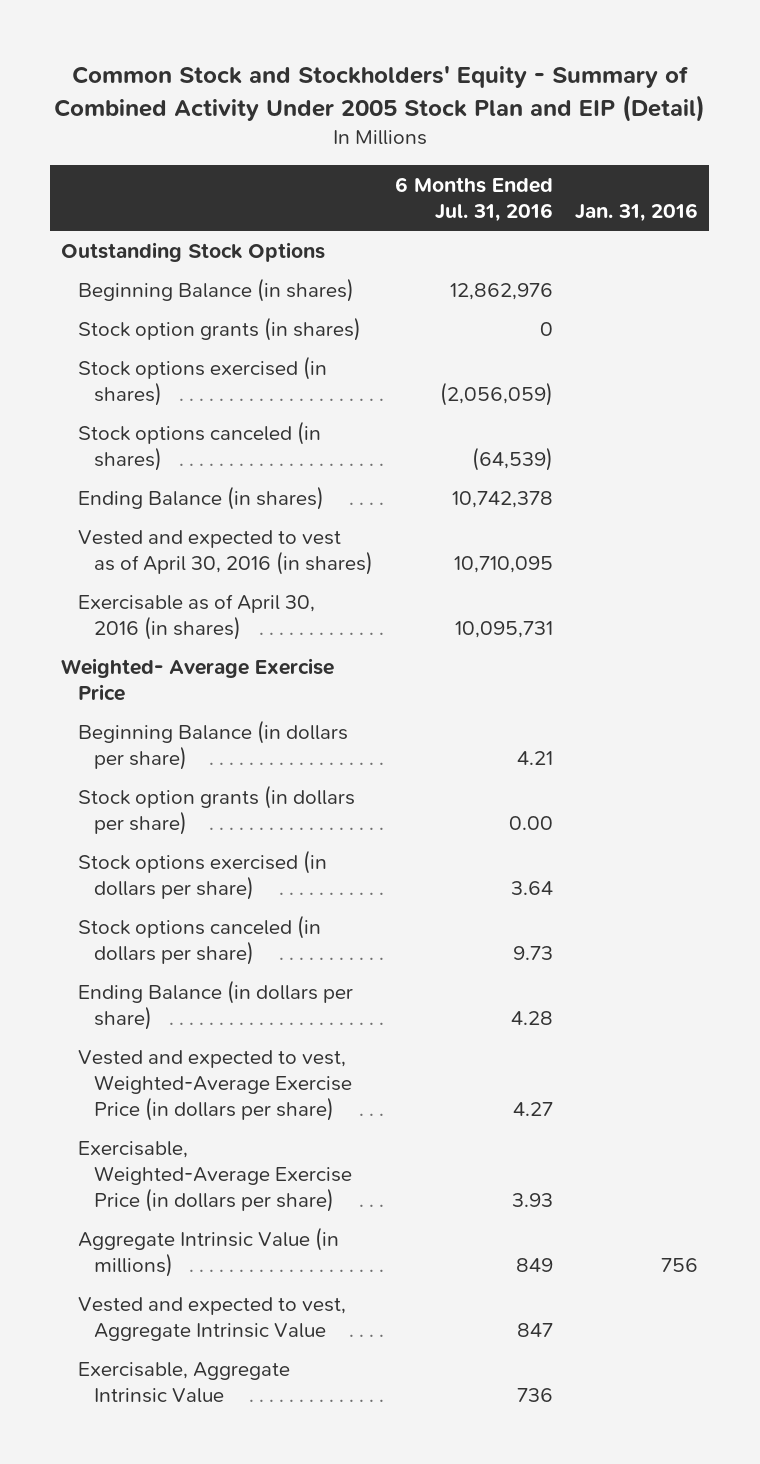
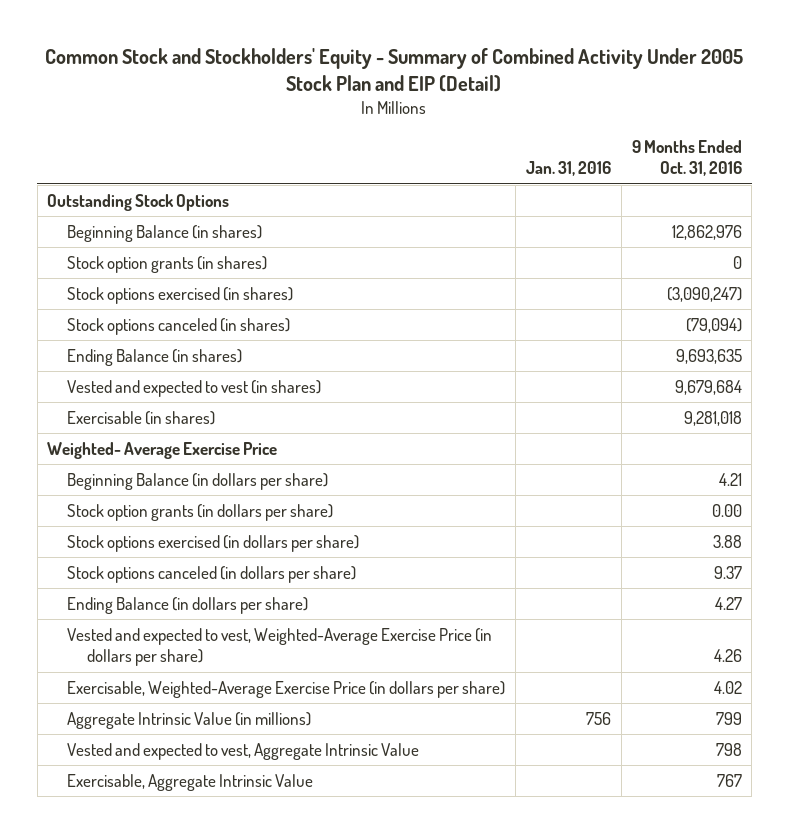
- | 6 Months Ended Jul. 31, 2016 | Jan. 31, 2016
+ | Jan. 31, 2016 | 9 Months Ended Oct. 31, 2016
- Vested and expected to vest as of April 30, 2016 (in shares) | 10,710,095 |
- Exercisable as of April 30, 2016 (in shares) | 10,095,731 |
+ Vested and expected to vest (in shares) | | 9,679,684
+ Exercisable (in shares) | | 9,281,018

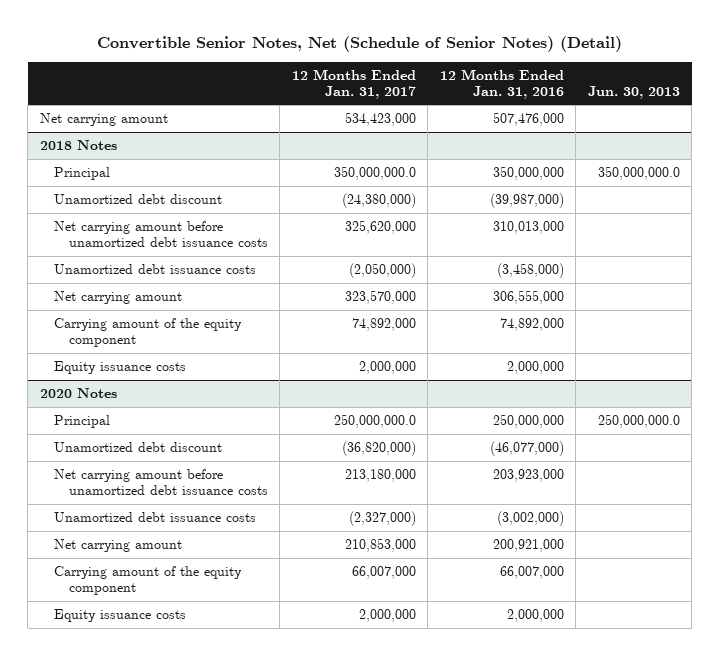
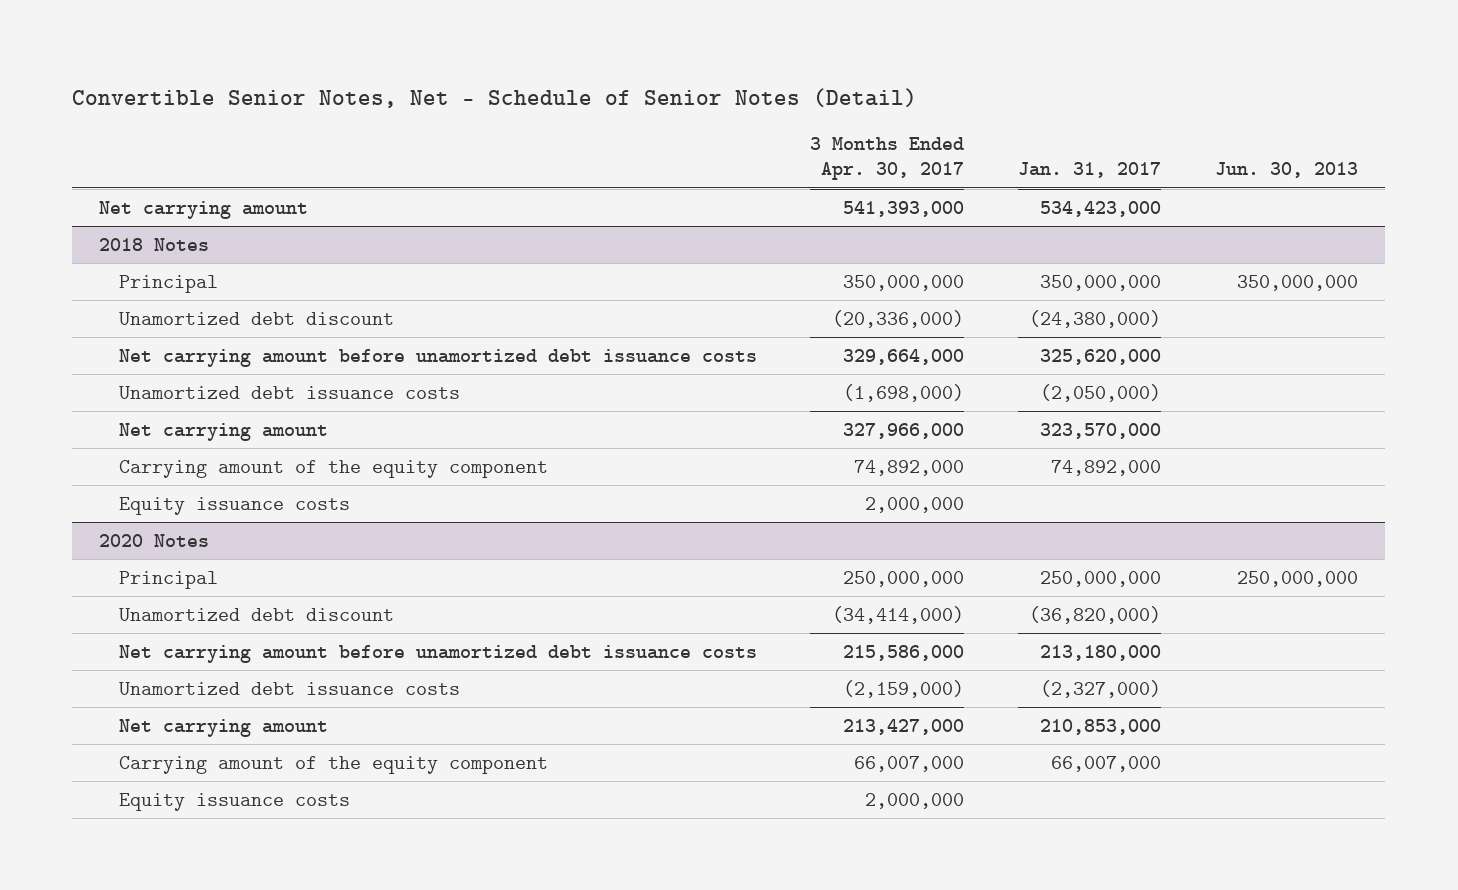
- Convertible Senior Notes, Net (Schedule of Senior Notes) (Detail)
+ Convertible Senior Notes, Net - Schedule of Senior Notes (Detail)
- | 12 Months Ended Jan. 31, 2017 | 12 Months Ended Jan. 31, 2016 | Jun. 30, 2013
+ | 3 Months Ended Apr. 30, 2017 | Jan. 31, 2017 | Jun. 30, 2013
@ 2018 Notes
- Principal | 350,000,000.0 | 350,000,000 | 350,000,000.0
+ Principal | 350,000,000 | 350,000,000 | 350,000,000
@ 2020 Notes
- Principal | 250,000,000.0 | 250,000,000 | 250,000,000.0
+ Principal | 250,000,000 | 250,000,000 | 250,000,000

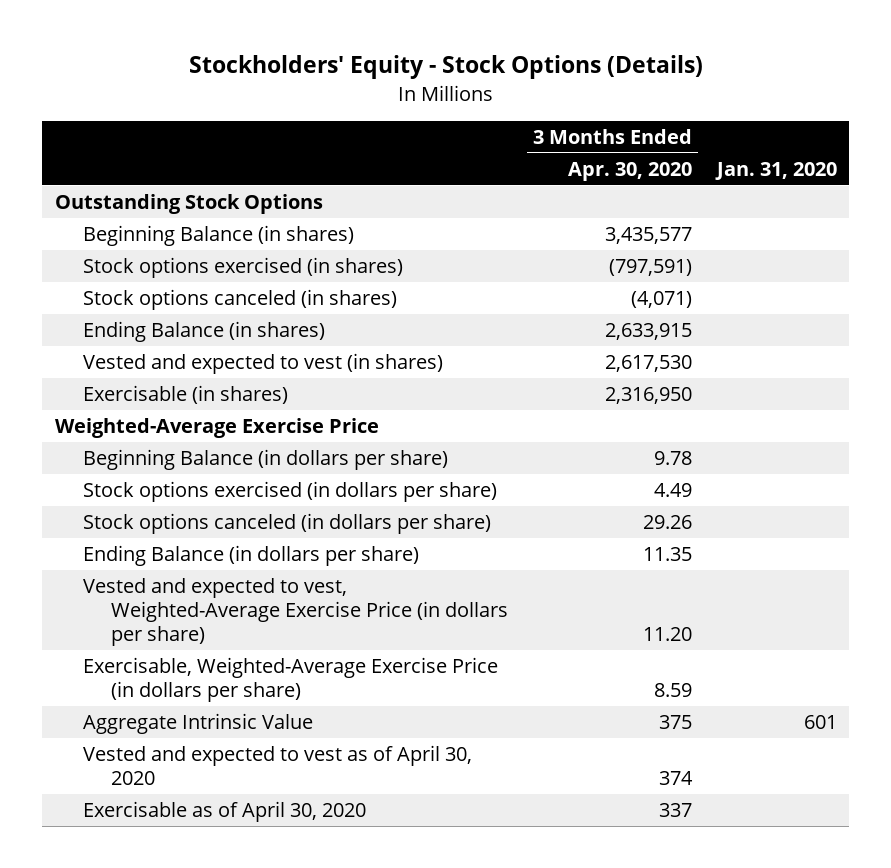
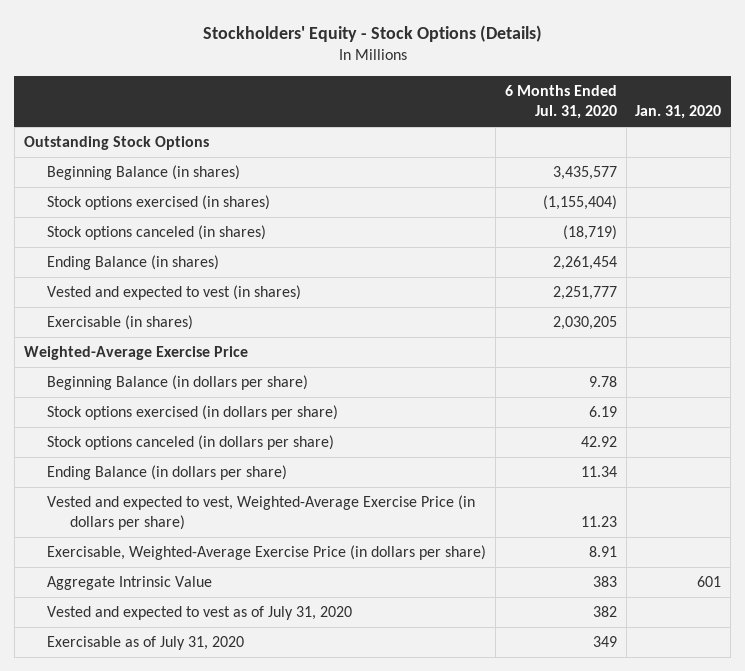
- | 3 Months Ended Apr. 30, 2020 | Jan. 31, 2020
+ | 6 Months Ended Jul. 31, 2020 | Jan. 31, 2020
- Vested and expected to vest as of April 30, 2020 | 374 |
- Exercisable as of April 30, 2020 | 337 |
+ Vested and expected to vest as of July 31, 2020 | 382 |
+ Exercisable as of July 31, 2020 | 349 |

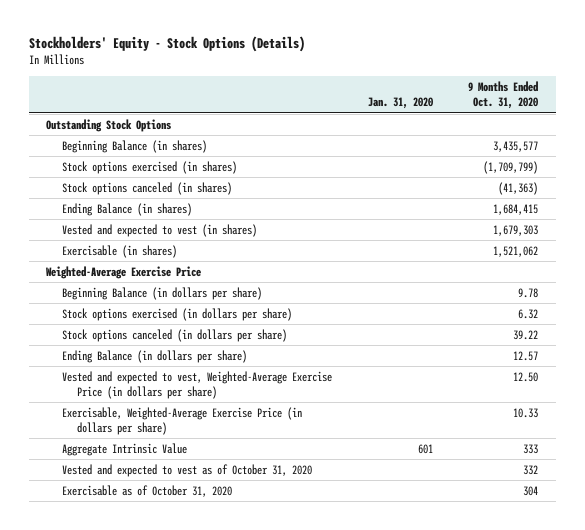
- | 6 Months Ended Jul. 31, 2020 | Jan. 31, 2020
+ | Jan. 31, 2020 | 9 Months Ended Oct. 31, 2020
- Vested and expected to vest as of July 31, 2020 | 382 |
- Exercisable as of July 31, 2020 | 349 |
+ Vested and expected to vest as of October 31, 2020 | | 332
+ Exercisable as of October 31, 2020 | | 304

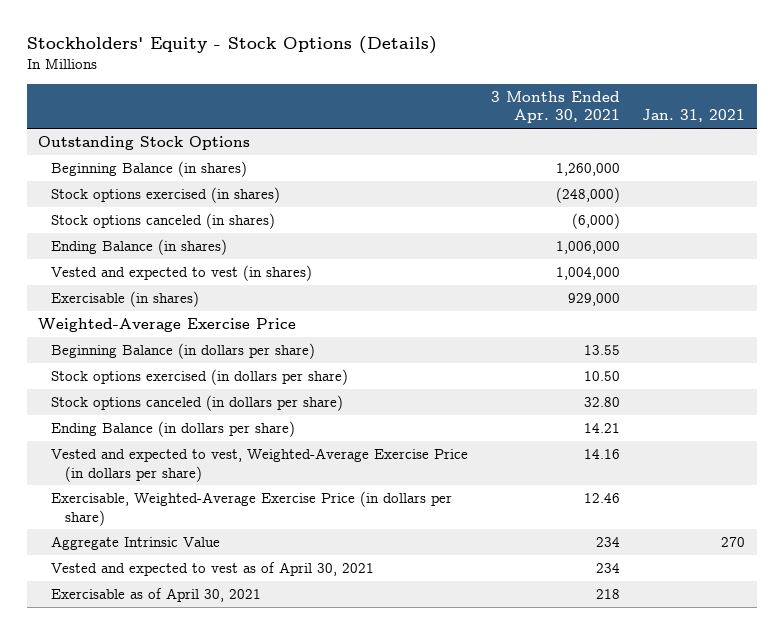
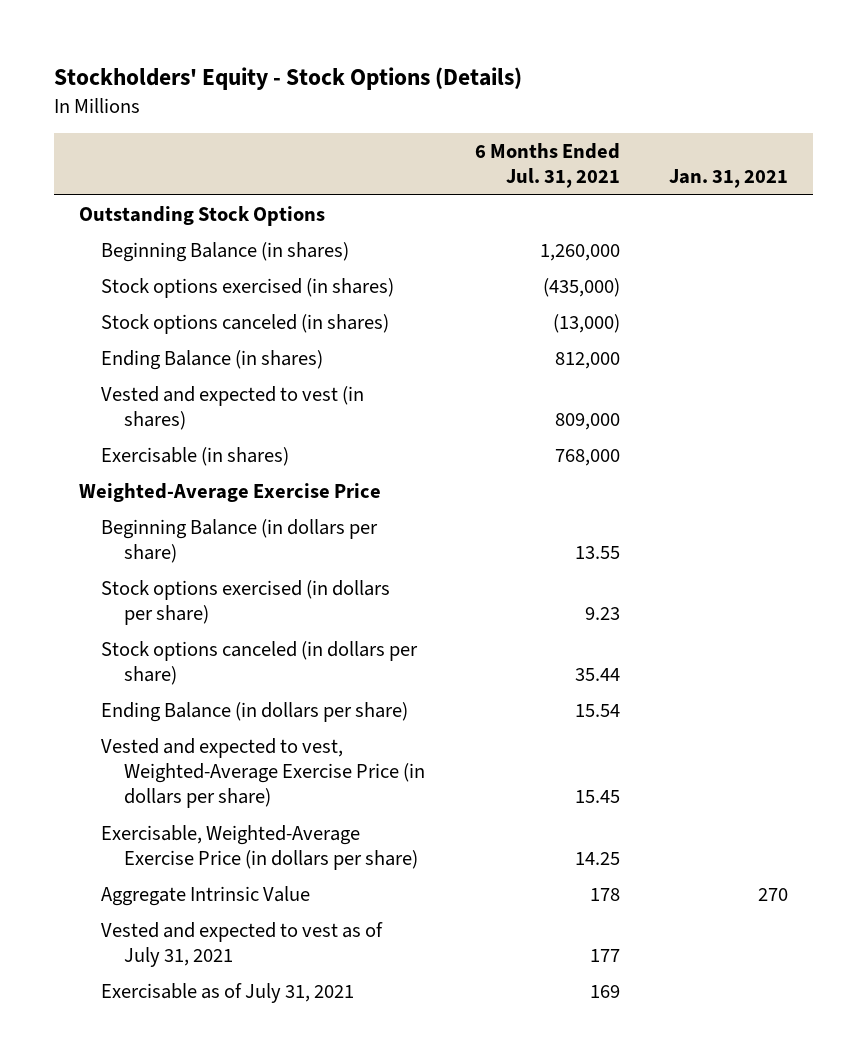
- | 3 Months Ended Apr. 30, 2021 | Jan. 31, 2021
+ | 6 Months Ended Jul. 31, 2021 | Jan. 31, 2021
- Vested and expected to vest as of April 30, 2021 | 234 |
- Exercisable as of April 30, 2021 | 218 |
+ Vested and expected to vest as of July 31, 2021 | 177 |
+ Exercisable as of July 31, 2021 | 169 |

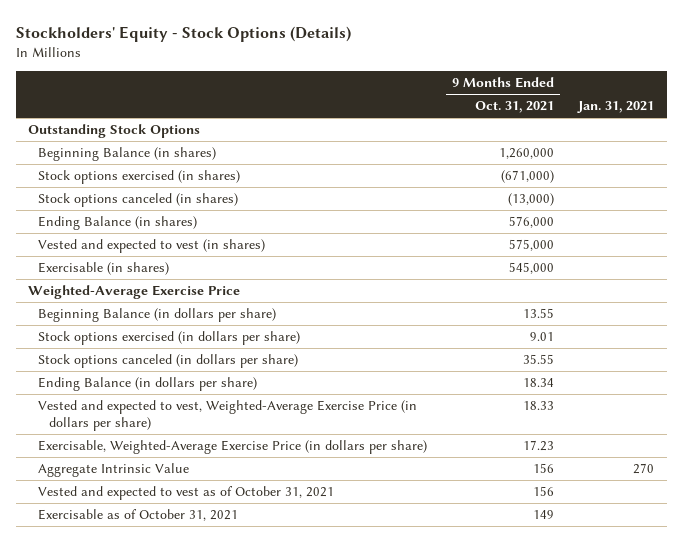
- | 6 Months Ended Jul. 31, 2021 | Jan. 31, 2021
+ | 9 Months Ended Oct. 31, 2021 | Jan. 31, 2021
- Vested and expected to vest as of July 31, 2021 | 177 |
- Exercisable as of July 31, 2021 | 169 |
+ Vested and expected to vest as of October 31, 2021 | 156 |
+ Exercisable as of October 31, 2021 | 149 |

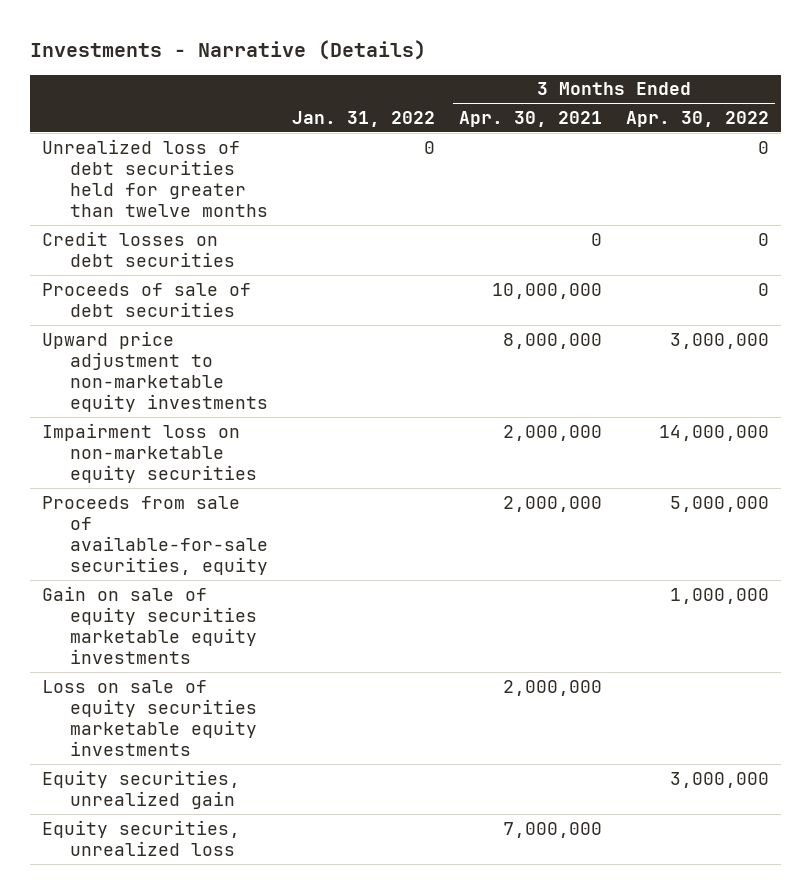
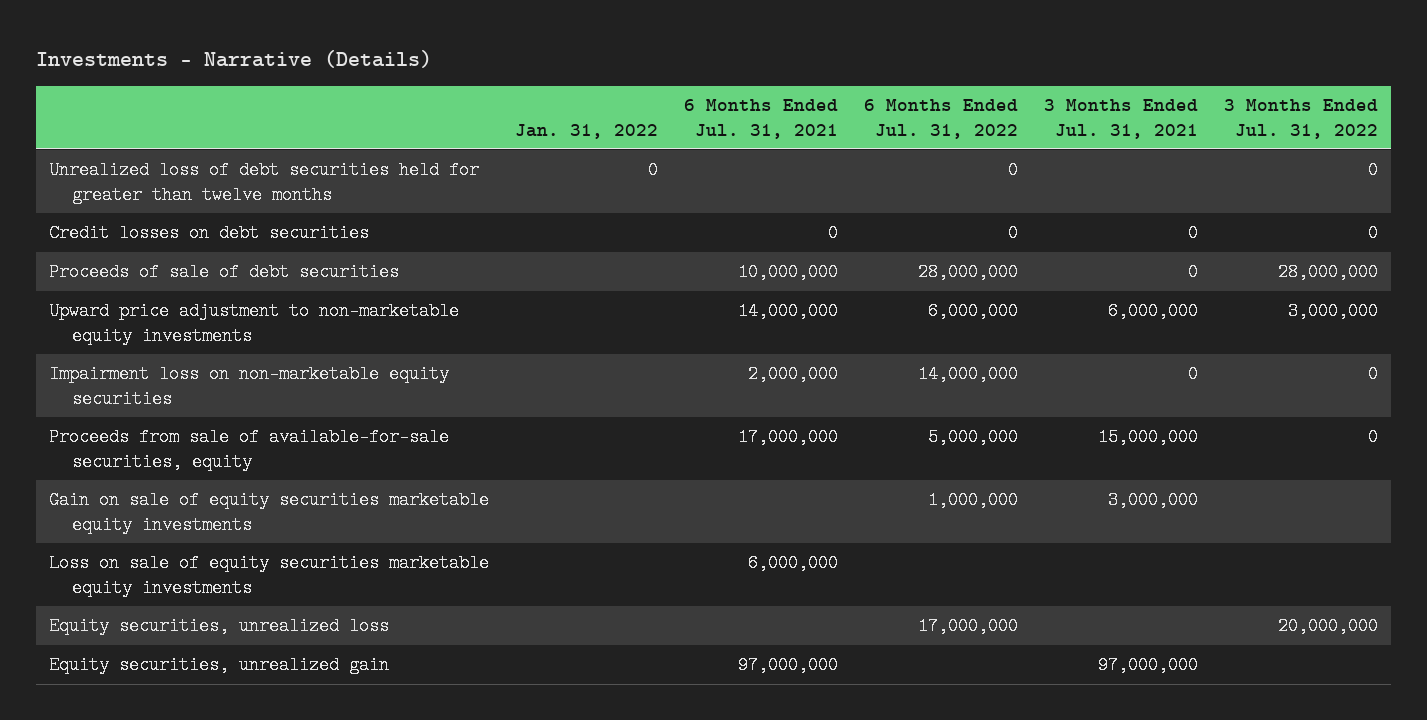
- | Jan. 31, 2022 | 3 Months Ended Apr. 30, 2021 | 3 Months Ended Apr. 30, 2022
+ | Jan. 31, 2022 | 6 Months Ended Jul. 31, 2021 | 6 Months Ended Jul. 31, 2022 | 3 Months Ended Jul. 31, 2021 | 3 Months Ended Jul. 31, 2022
moved down: Equity securities, unrealized gain | | 97,000,000 | | 97,000,000 |

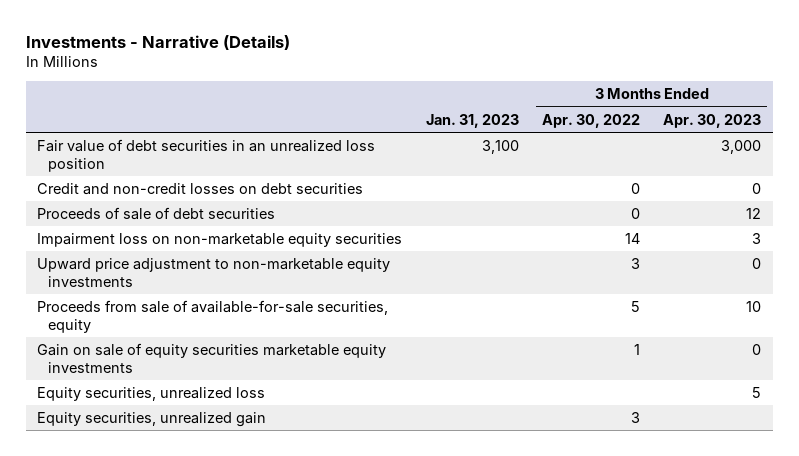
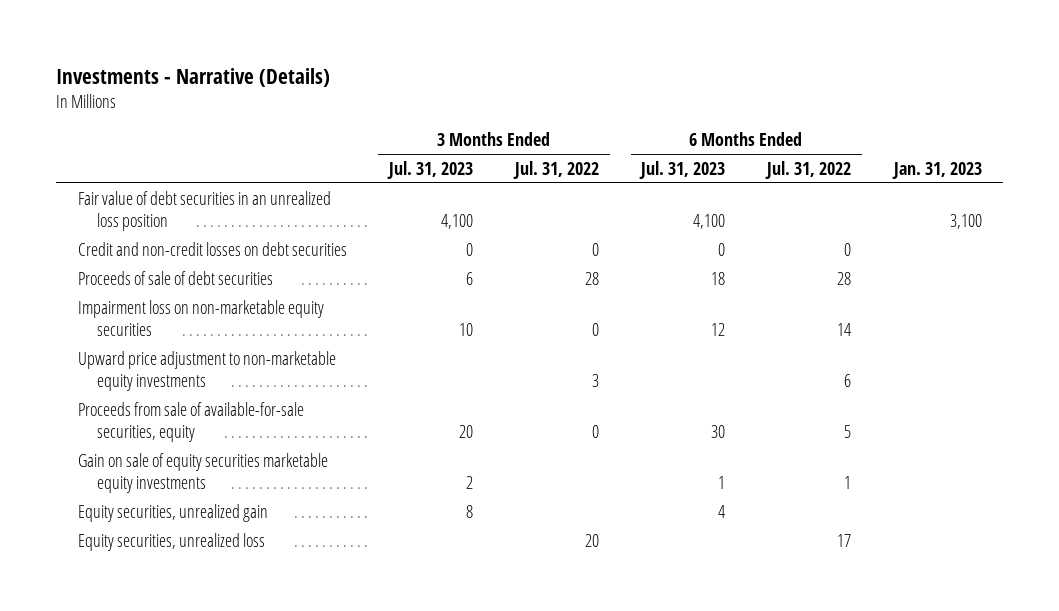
- | Jan. 31, 2023 | 3 Months Ended Apr. 30, 2022 | 3 Months Ended Apr. 30, 2023
+ | 3 Months Ended Jul. 31, 2023 | 3 Months Ended Jul. 31, 2022 | 6 Months Ended Jul. 31, 2023 | 6 Months Ended Jul. 31, 2022 | Jan. 31, 2023
moved down: Equity securities, unrealized loss | | 20 | | 17 |

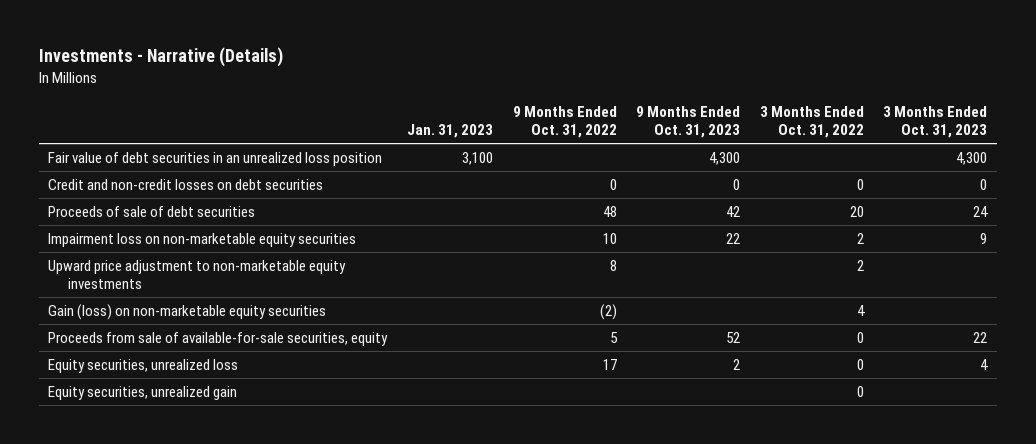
- | 3 Months Ended Jul. 31, 2023 | 3 Months Ended Jul. 31, 2022 | 6 Months Ended Jul. 31, 2023 | 6 Months Ended Jul. 31, 2022 | Jan. 31, 2023
+ | Jan. 31, 2023 | 9 Months Ended Oct. 31, 2022 | 9 Months Ended Oct. 31, 2023 | 3 Months Ended Oct. 31, 2022 | 3 Months Ended Oct. 31, 2023
+ Gain (loss) on non-marketable equity securities | | (2) | | 4 |
- Gain on sale of equity securities marketable equity investments | 2 | | 1 | 1 |
moved down: Equity securities, unrealized gain | | | | 0 |

